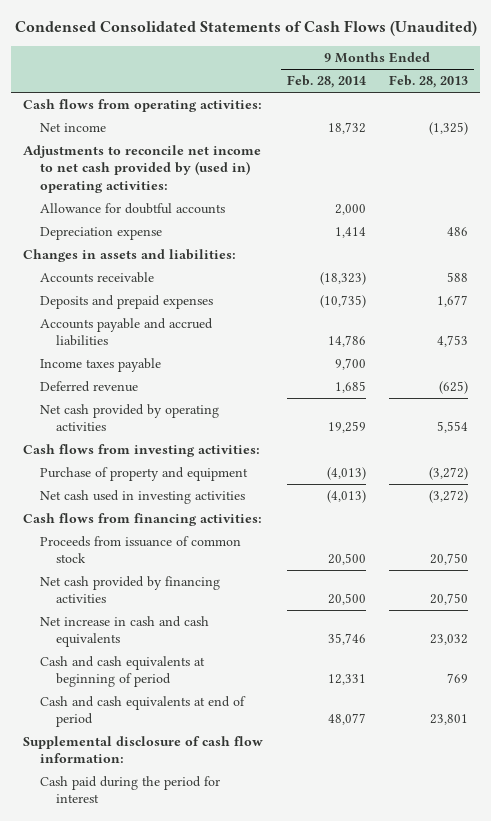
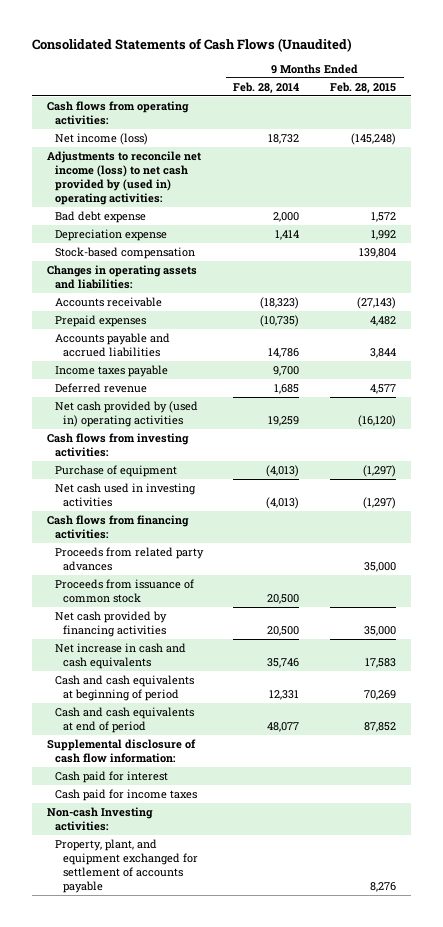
- Condensed Consolidated Statements of Cash Flows (Unaudited)
+ Consolidated Statements of Cash Flows (Unaudited)
- | 9 Months Ended Feb. 28, 2014 | 9 Months Ended Feb. 28, 2013
+ | 9 Months Ended Feb. 28, 2014 | 9 Months Ended Feb. 28, 2015
- Net income | 18,732 | (1,325)
- Adjustments to reconcile net income to net cash provided by (used in) operating activities:
- Allowance for doubtful accounts | 2,000 |
+ Net income (loss) | 18,732 | (145,248)
+ Adjustments to reconcile net income (loss) to net cash provided by (used in) operating activities:
+ Bad debt expense | 2,000 | 1,572
- Changes in assets and liabilities:
+ Stock-based compensation | | 139,804
+ Changes in operating assets and liabilities:
- Deposits and prepaid expenses | (10,735) | 1,677
+ Prepaid expenses | (10,735) | 4,482
- Net cash provided by operating activities | 19,259 | 5,554
+ Net cash provided by (used in) operating activities | 19,259 | (16,120)
- Purchase of property and equipment | (4,013) | (3,272)
+ Purchase of equipment | (4,013) | (1,297)
+ Proceeds from related party advances | | 35,000
- Cash paid during the period for interest
+ Cash paid for interest
+ Cash paid for income taxes
+ Non-cash Investing activities:
+ Property, plant, and equipment exchanged for settlement of accounts payable | | 8,276

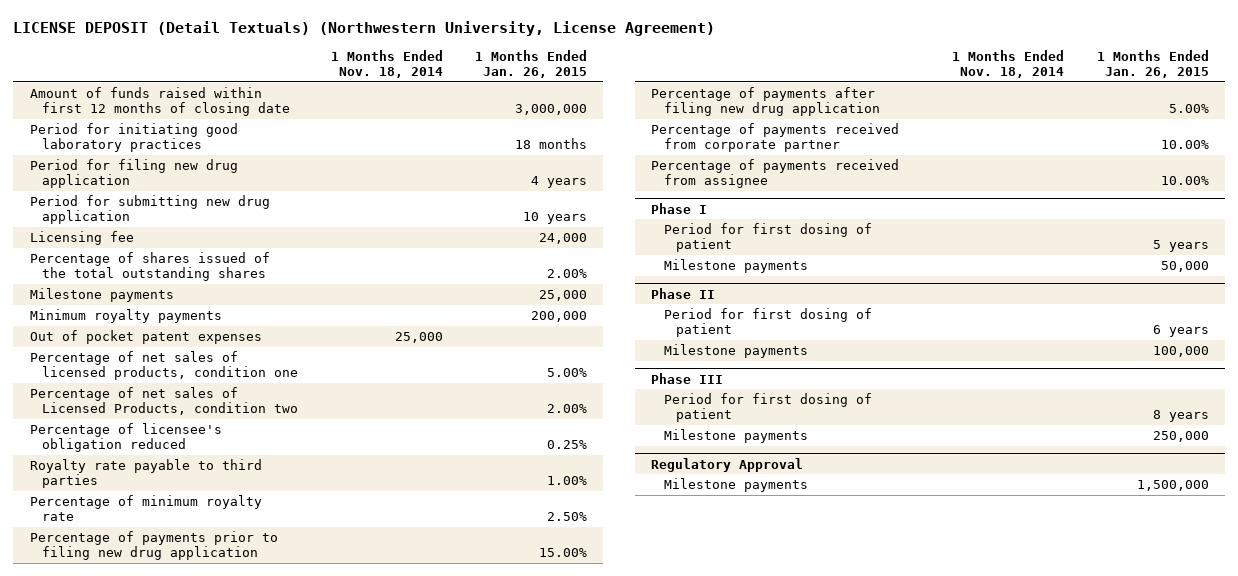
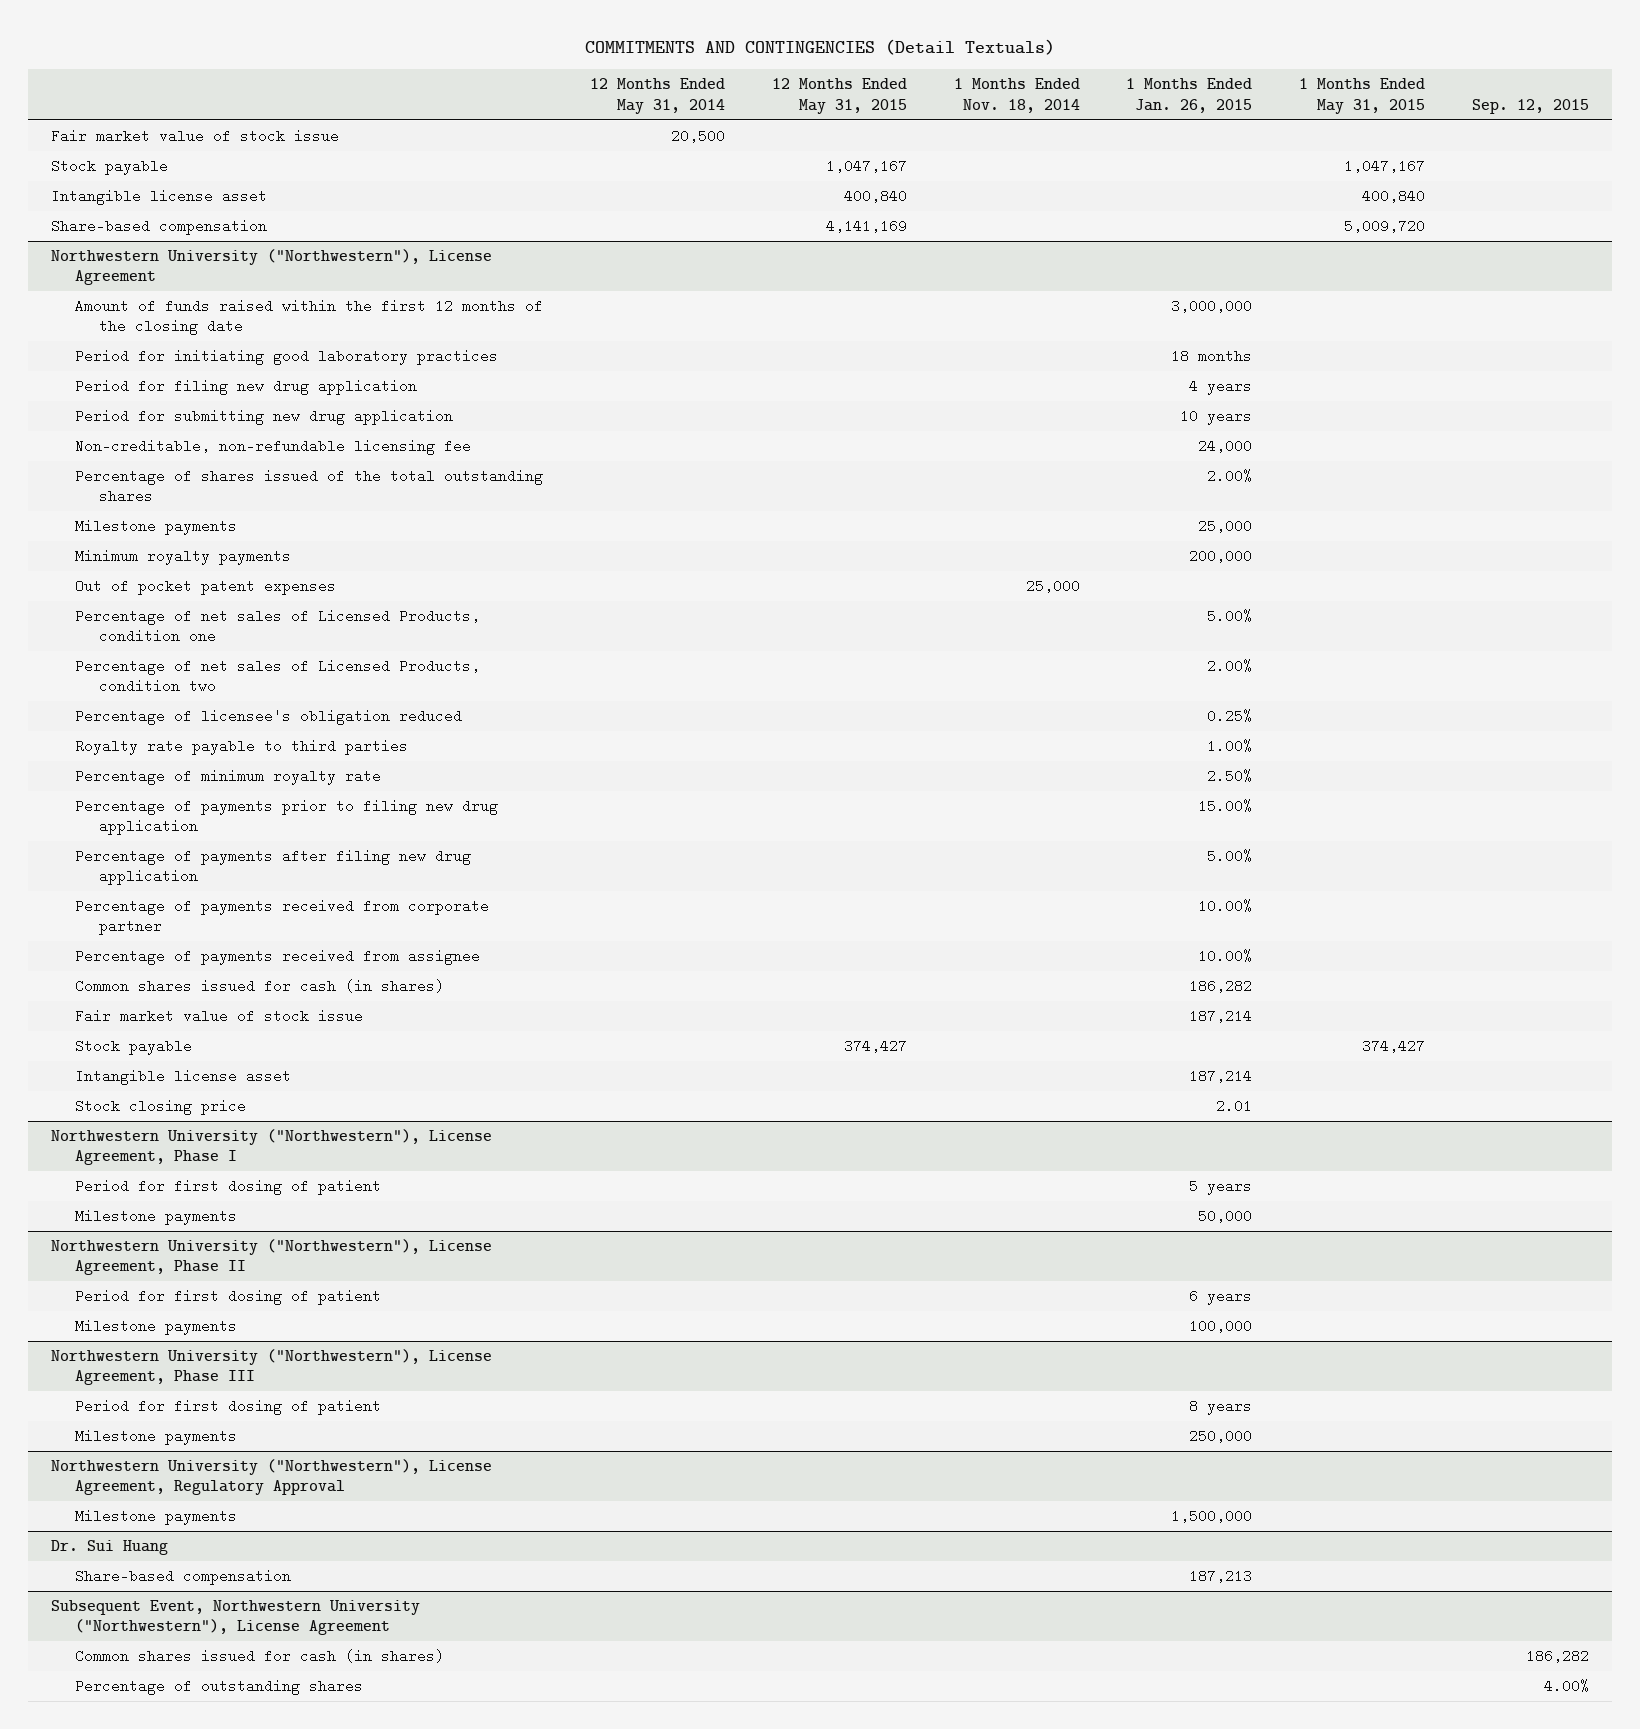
- LICENSE DEPOSIT (Detail Textuals) (Northwestern University, License Agreement)
+ COMMITMENTS AND CONTINGENCIES (Detail Textuals)
- | 1 Months Ended Nov. 18, 2014 | 1 Months Ended Jan. 26, 2015
+ | 12 Months Ended May 31, 2014 | 12 Months Ended May 31, 2015 | 1 Months Ended Nov. 18, 2014 | 1 Months Ended Jan. 26, 2015 | 1 Months Ended May 31, 2015 | Sep. 12, 2015
- Amount of funds raised within first 12 months of closing date | | 3,000,000
+ Fair market value of stock issue | 20,500 | | | | |
+ Stock payable | | 1,047,167 | | | 1,047,167 |
+ Intangible license asset | | 400,840 | | | 400,840 |
+ Share-based compensation | | 4,141,169 | | | 5,009,720 |
+ Northwestern University ("Northwestern"), License Agreement
+ Amount of funds raised within the first 12 months of the closing date | | | | 3,000,000 | |
- Licensing fee | | 24,000
+ Non-creditable, non-refundable licensing fee | | | | 24,000 | |
- Percentage of net sales of licensed products, condition one | | 5.00%
+ Percentage of net sales of Licensed Products, condition one | | | | 5.00% | |
- Phase I
+ Common shares issued for cash (in shares) | | | | 186,282 | |
+ Fair market value of stock issue | | | | 187,214 | |
+ Stock payable | | 374,427 | | | 374,427 |
+ Intangible license asset | | | | 187,214 | |
+ Stock closing price | | | | 2.01 | |
+ Northwestern University ("Northwestern"), License Agreement, Phase I
- Phase II
+ Northwestern University ("Northwestern"), License Agreement, Phase II
- Phase III
+ Northwestern University ("Northwestern"), License Agreement, Phase III
- Regulatory Approval
+ Northwestern University ("Northwestern"), License Agreement, Regulatory Approval
+ Dr. Sui Huang
+ Share-based compensation | | | | 187,213 | |
+ Subsequent Event, Northwestern University ("Northwestern"), License Agreement
+ Common shares issued for cash (in shares) | | | | | | 186,282
+ Percentage of outstanding shares | | | | | | 4.00%

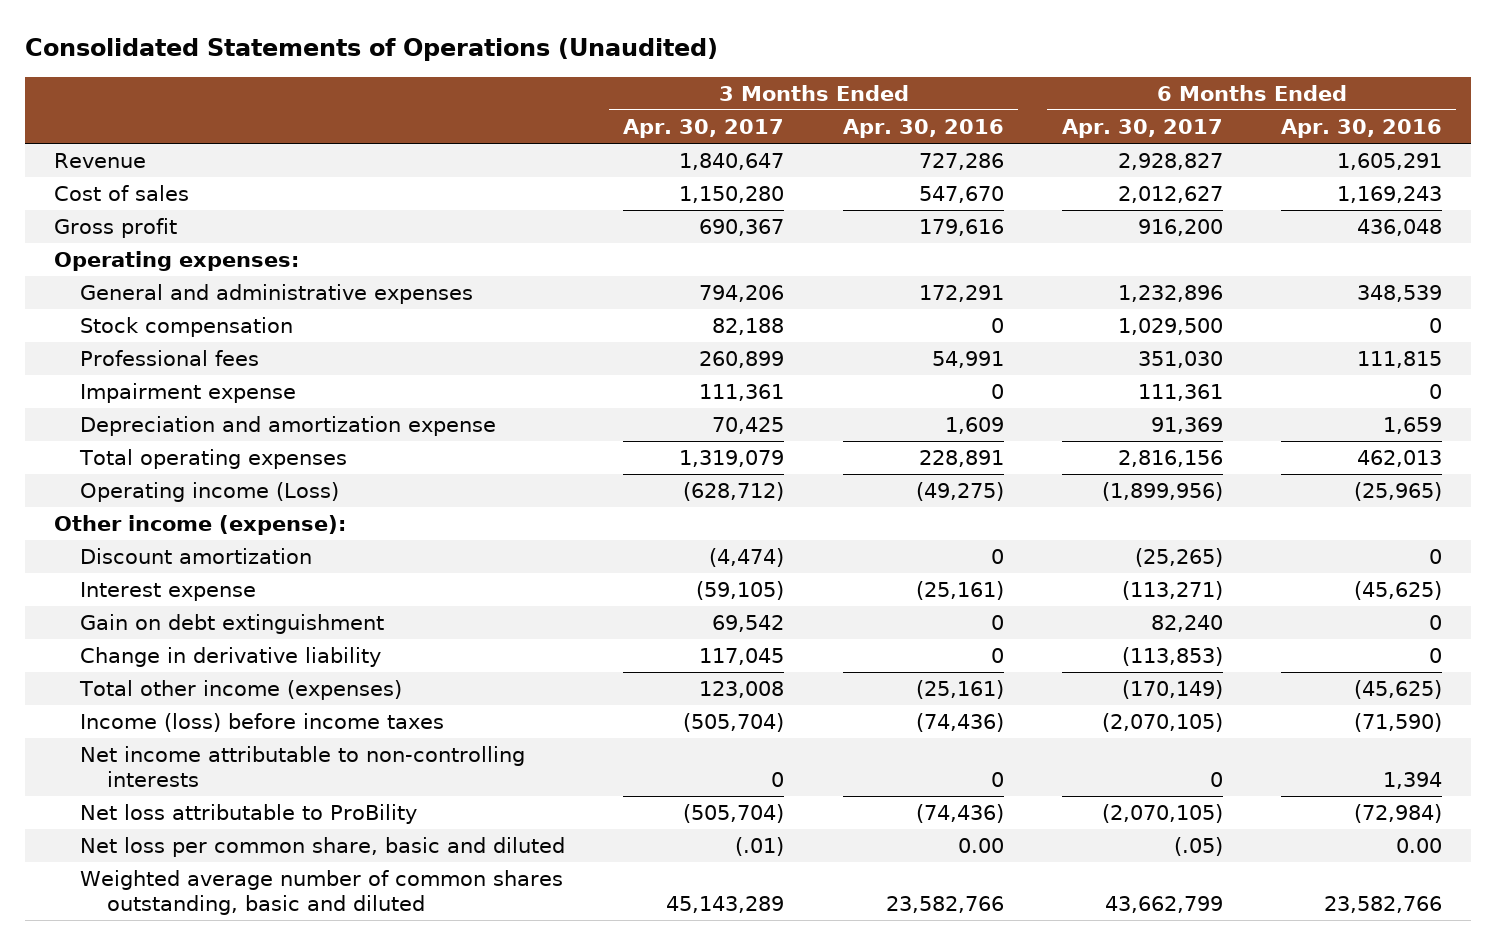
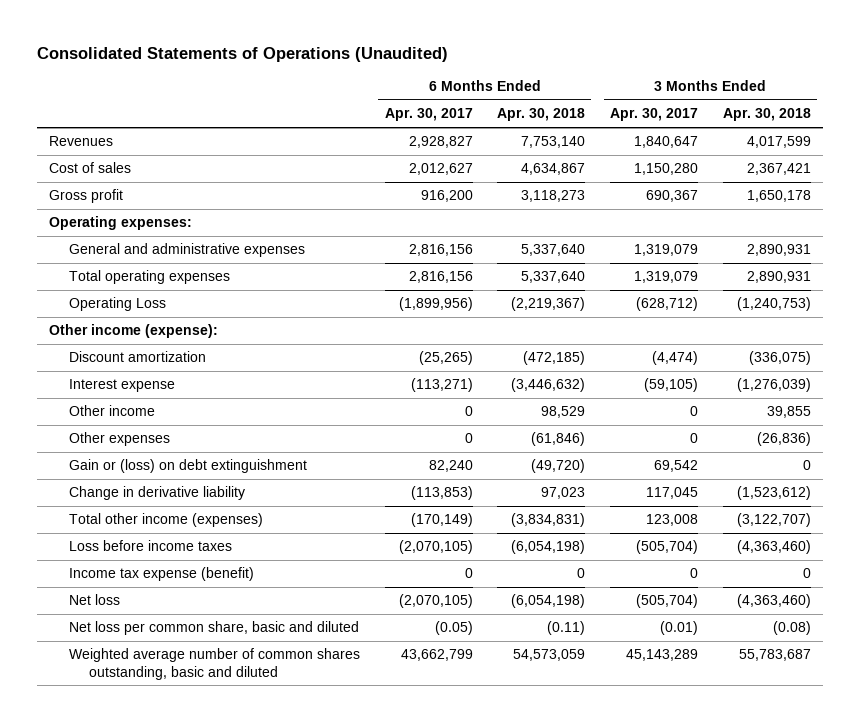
- | 3 Months Ended Apr. 30, 2017 | 3 Months Ended Apr. 30, 2016 | 6 Months Ended Apr. 30, 2017 | 6 Months Ended Apr. 30, 2016
+ | 6 Months Ended Apr. 30, 2017 | 6 Months Ended Apr. 30, 2018 | 3 Months Ended Apr. 30, 2017 | 3 Months Ended Apr. 30, 2018
- Revenue | 1,840,647 | 727,286 | 2,928,827 | 1,605,291
+ Revenues | 2,928,827 | 7,753,140 | 1,840,647 | 4,017,599
- General and administrative expenses | 794,206 | 172,291 | 1,232,896 | 348,539
- Stock compensation | 82,188 | 0 | 1,029,500 | 0
- Professional fees | 260,899 | 54,991 | 351,030 | 111,815
- Impairment expense | 111,361 | 0 | 111,361 | 0
- Depreciation and amortization expense | 70,425 | 1,609 | 91,369 | 1,659
+ General and administrative expenses | 2,816,156 | 5,337,640 | 1,319,079 | 2,890,931
- Operating income (Loss) | (628,712) | (49,275) | (1,899,956) | (25,965)
+ Operating Loss | (1,899,956) | (2,219,367) | (628,712) | (1,240,753)
- Gain on debt extinguishment | 69,542 | 0 | 82,240 | 0
+ Other income | 0 | 98,529 | 0 | 39,855
+ Other expenses | 0 | (61,846) | 0 | (26,836)
+ Gain or (loss) on debt extinguishment | 82,240 | (49,720) | 69,542 | 0
- Income (loss) before income taxes | (505,704) | (74,436) | (2,070,105) | (71,590)
- Net income attributable to non-controlling interests | 0 | 0 | 0 | 1,394
- Net loss attributable to ProBility | (505,704) | (74,436) | (2,070,105) | (72,984)
- Net loss per common share, basic and diluted | (.01) | 0.00 | (.05) | 0.00
+ Loss before income taxes | (2,070,105) | (6,054,198) | (505,704) | (4,363,460)
+ Income tax expense (benefit) | 0 | 0 | 0 | 0
+ Net loss | (2,070,105) | (6,054,198) | (505,704) | (4,363,460)
+ Net loss per common share, basic and diluted | (0.05) | (0.11) | (0.01) | (0.08)

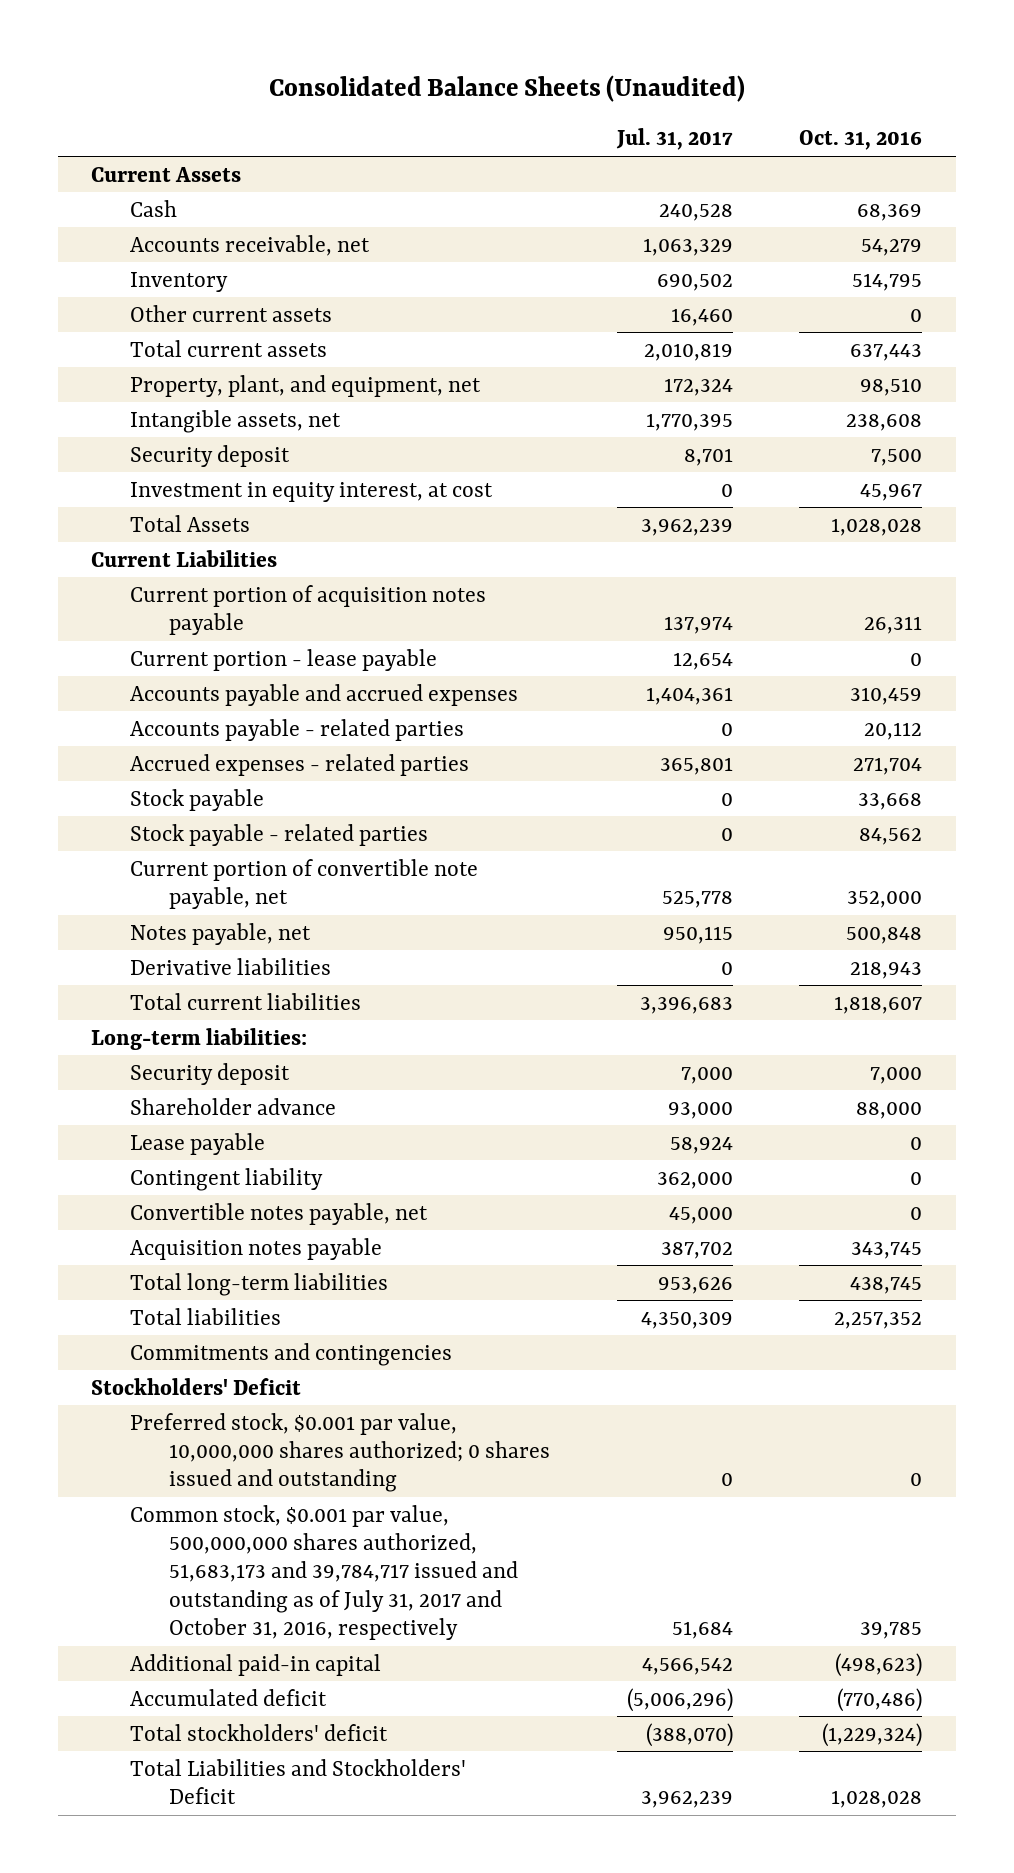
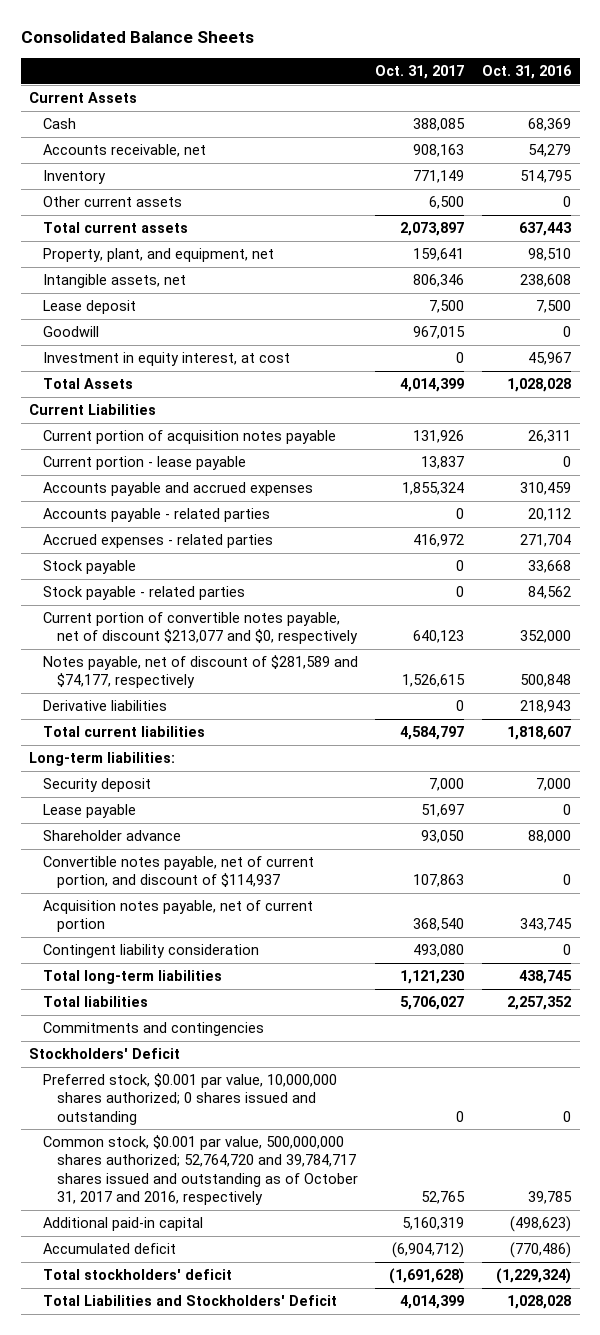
- Consolidated Balance Sheets (Unaudited)
+ Consolidated Balance Sheets
- | Jul. 31, 2017 | Oct. 31, 2016
+ | Oct. 31, 2017 | Oct. 31, 2016
- Security deposit | 8,701 | 7,500
+ Lease deposit | 7,500 | 7,500
+ Goodwill | 967,015 | 0
- Current portion of convertible note payable, net | 525,778 | 352,000
- Notes payable, net | 950,115 | 500,848
+ Current portion of convertible notes payable, net of discount $213,077 and $0, respectively | 640,123 | 352,000
+ Notes payable, net of discount of $281,589 and $74,177, respectively | 1,526,615 | 500,848
- Contingent liability | 362,000 | 0
- Convertible notes payable, net | 45,000 | 0
- Acquisition notes payable | 387,702 | 343,745
moved down: Shareholder advance | 93,050 | 88,000
+ Convertible notes payable, net of current portion, and discount of $114,937 | 107,863 | 0
+ Acquisition notes payable, net of current portion | 368,540 | 343,745
+ Contingent liability consideration | 493,080 | 0
- Common stock, $0.001 par value, 500,000,000 shares authorized, 51,683,173 and 39,784,717 issued and outstanding as of July 31, 2017 and October 31, 2016, respectively | 51,684 | 39,785
+ Common stock, $0.001 par value, 500,000,000 shares authorized; 52,764,720 and 39,784,717 shares issued and outstanding as of October 31, 2017 and 2016, respectively | 52,765 | 39,785

